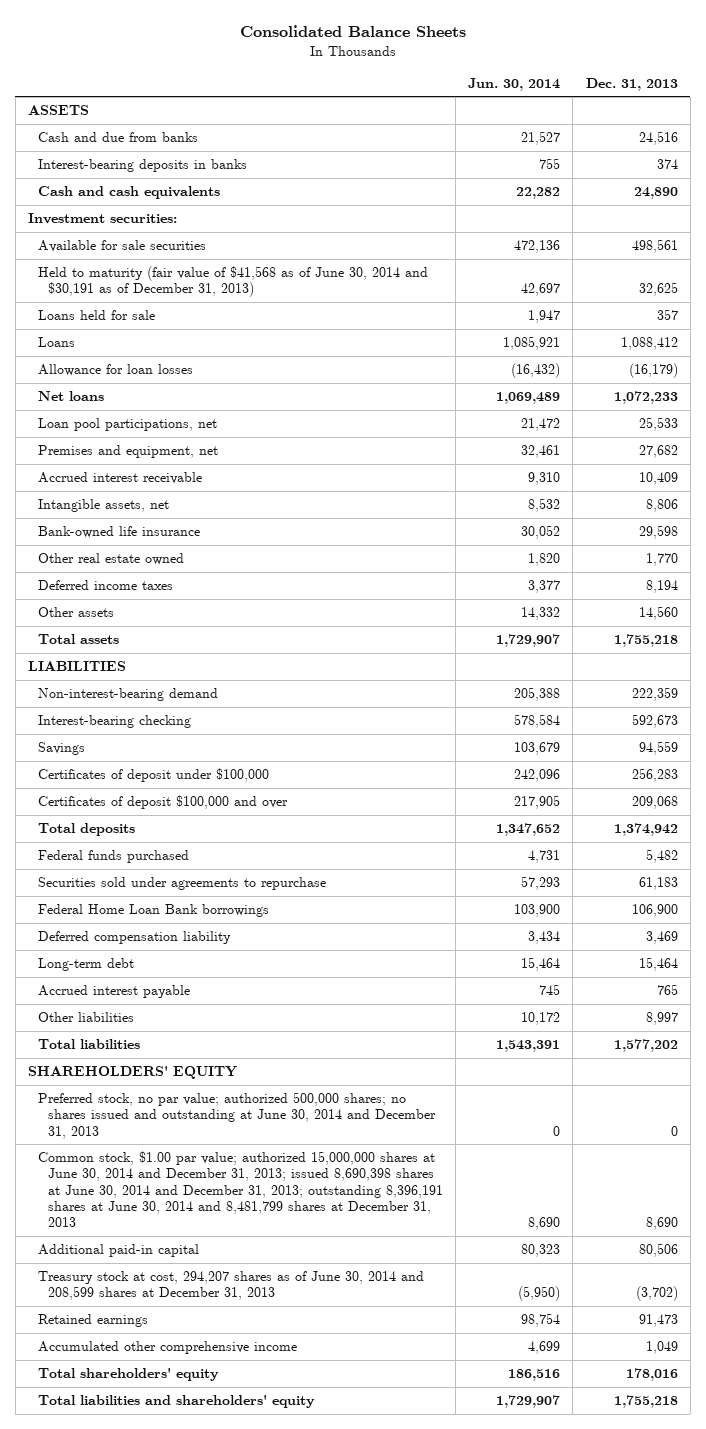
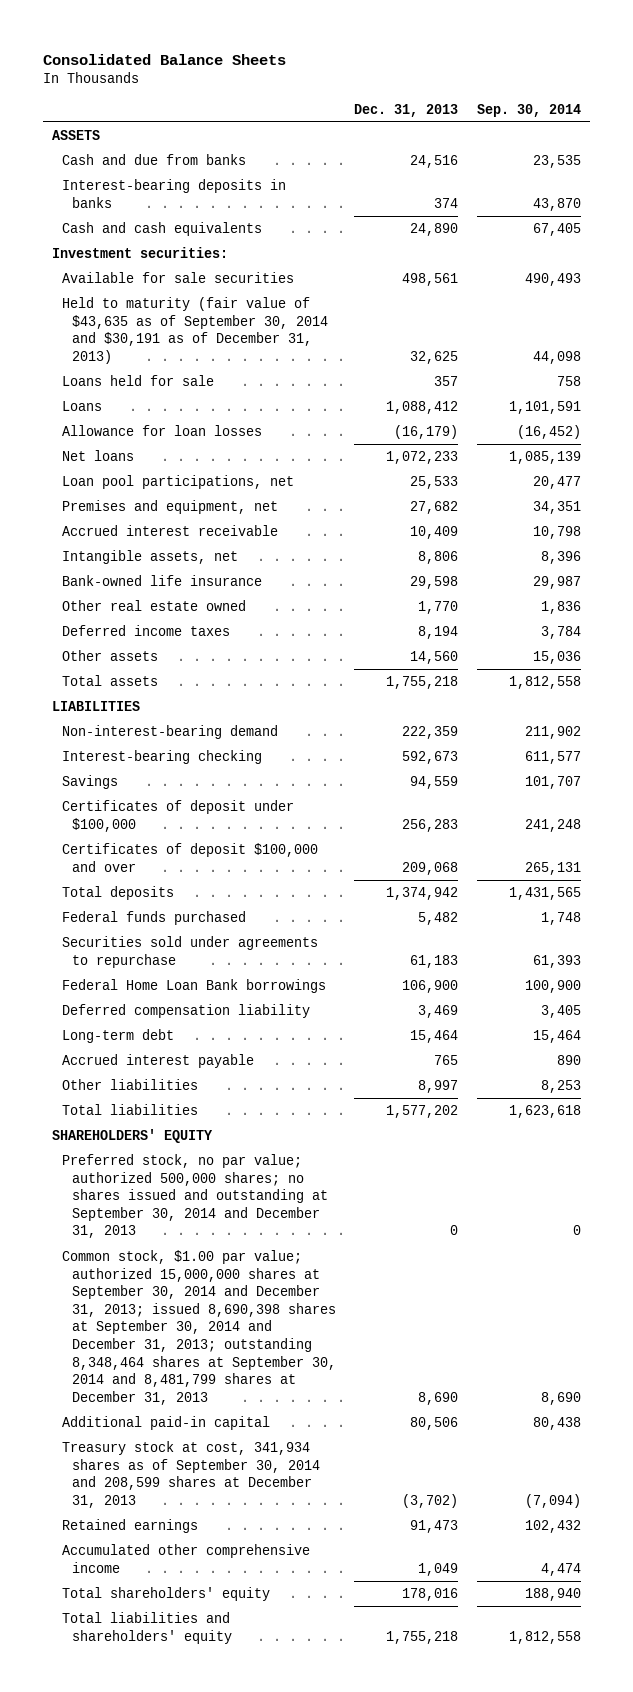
- | Jun. 30, 2014 | Dec. 31, 2013
+ | Dec. 31, 2013 | Sep. 30, 2014
- Held to maturity (fair value of $41,568 as of June 30, 2014 and $30,191 as of December 31, 2013) | 42,697 | 32,625
+ Held to maturity (fair value of $43,635 as of September 30, 2014 and $30,191 as of December 31, 2013) | 32,625 | 44,098
- Preferred stock, no par value; authorized 500,000 shares; no shares issued and outstanding at June 30, 2014 and December 31, 2013 | 0 | 0
- Common stock, $1.00 par value; authorized 15,000,000 shares at June 30, 2014 and December 31, 2013; issued 8,690,398 shares at June 30, 2014 and December 31, 2013; outstanding 8,396,191 shares at June 30, 2014 and 8,481,799 shares at December 31, 2013 | 8,690 | 8,690
+ Preferred stock, no par value; authorized 500,000 shares; no shares issued and outstanding at September 30, 2014 and December 31, 2013 | 0 | 0
+ Common stock, $1.00 par value; authorized 15,000,000 shares at September 30, 2014 and December 31, 2013; issued 8,690,398 shares at September 30, 2014 and December 31, 2013; outstanding 8,348,464 shares at September 30, 2014 and 8,481,799 shares at December 31, 2013 | 8,690 | 8,690
- Treasury stock at cost, 294,207 shares as of June 30, 2014 and 208,599 shares at December 31, 2013 | (5,950) | (3,702)
+ Treasury stock at cost, 341,934 shares as of September 30, 2014 and 208,599 shares at December 31, 2013 | (3,702) | (7,094)

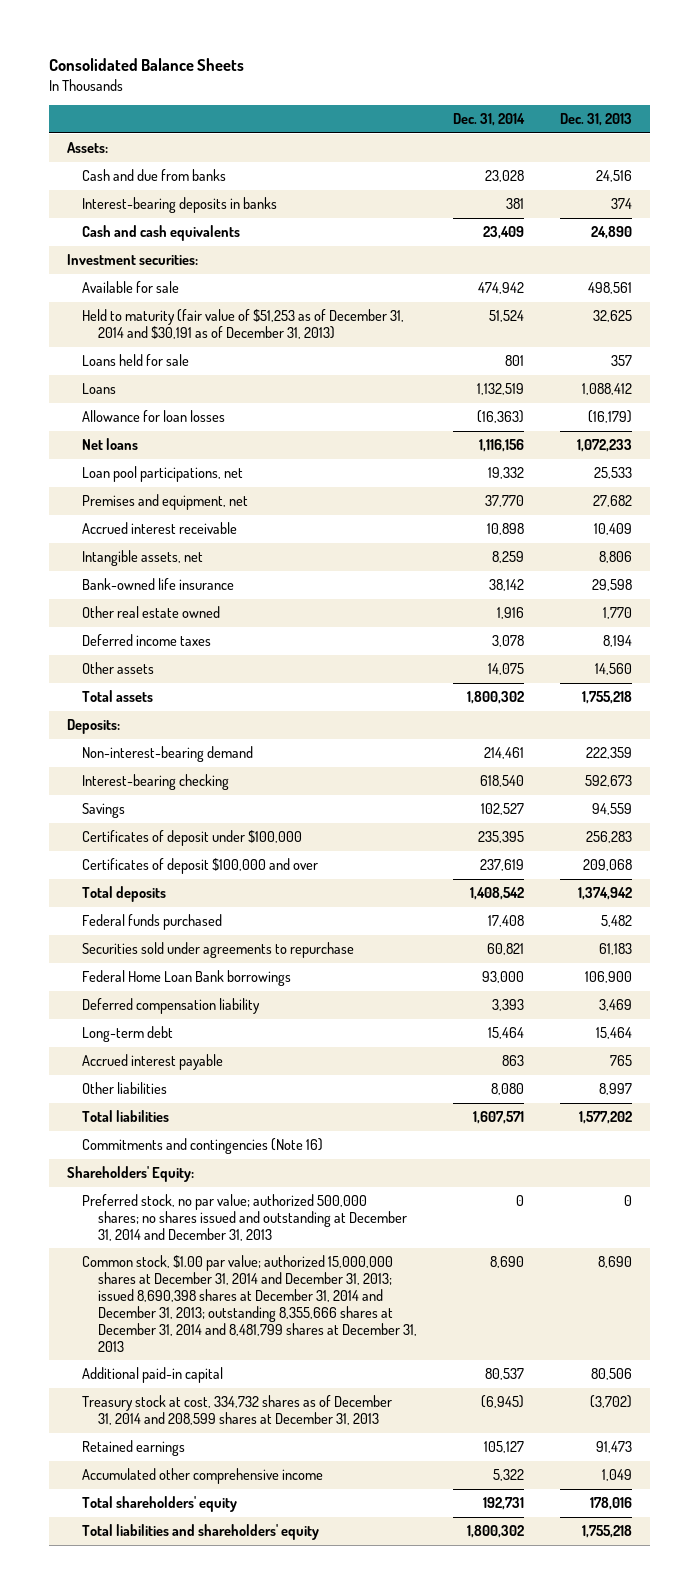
- | Dec. 31, 2013 | Sep. 30, 2014
+ | Dec. 31, 2014 | Dec. 31, 2013
- ASSETS
+ Assets:
- Available for sale securities | 498,561 | 490,493
- Held to maturity (fair value of $43,635 as of September 30, 2014 and $30,191 as of December 31, 2013) | 32,625 | 44,098
+ Available for sale | 474,942 | 498,561
+ Held to maturity (fair value of $51,253 as of December 31, 2014 and $30,191 as of December 31, 2013) | 51,524 | 32,625
- LIABILITIES
+ Deposits:
- SHAREHOLDERS' EQUITY
- Preferred stock, no par value; authorized 500,000 shares; no shares issued and outstanding at September 30, 2014 and December 31, 2013 | 0 | 0
- Common stock, $1.00 par value; authorized 15,000,000 shares at September 30, 2014 and December 31, 2013; issued 8,690,398 shares at September 30, 2014 and December 31, 2013; outstanding 8,348,464 shares at September 30, 2014 and 8,481,799 shares at December 31, 2013 | 8,690 | 8,690
+ Commitments and contingencies (Note 16)
+ Shareholders' Equity:
+ Preferred stock, no par value; authorized 500,000 shares; no shares issued and outstanding at December 31, 2014 and December 31, 2013 | 0 | 0
+ Common stock, $1.00 par value; authorized 15,000,000 shares at December 31, 2014 and December 31, 2013; issued 8,690,398 shares at December 31, 2014 and December 31, 2013; outstanding 8,355,666 shares at December 31, 2014 and 8,481,799 shares at December 31, 2013 | 8,690 | 8,690
- Treasury stock at cost, 341,934 shares as of September 30, 2014 and 208,599 shares at December 31, 2013 | (3,702) | (7,094)
+ Treasury stock at cost, 334,732 shares as of December 31, 2014 and 208,599 shares at December 31, 2013 | (6,945) | (3,702)

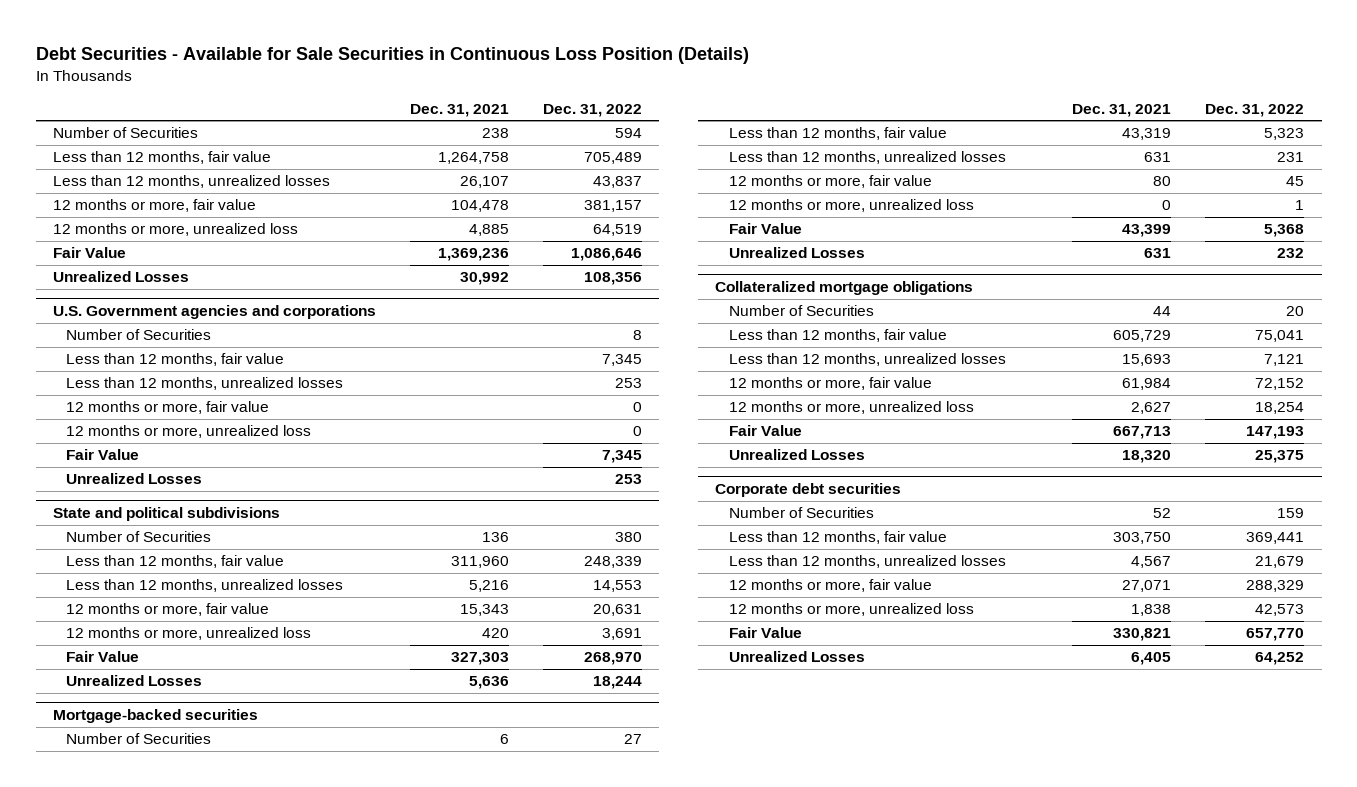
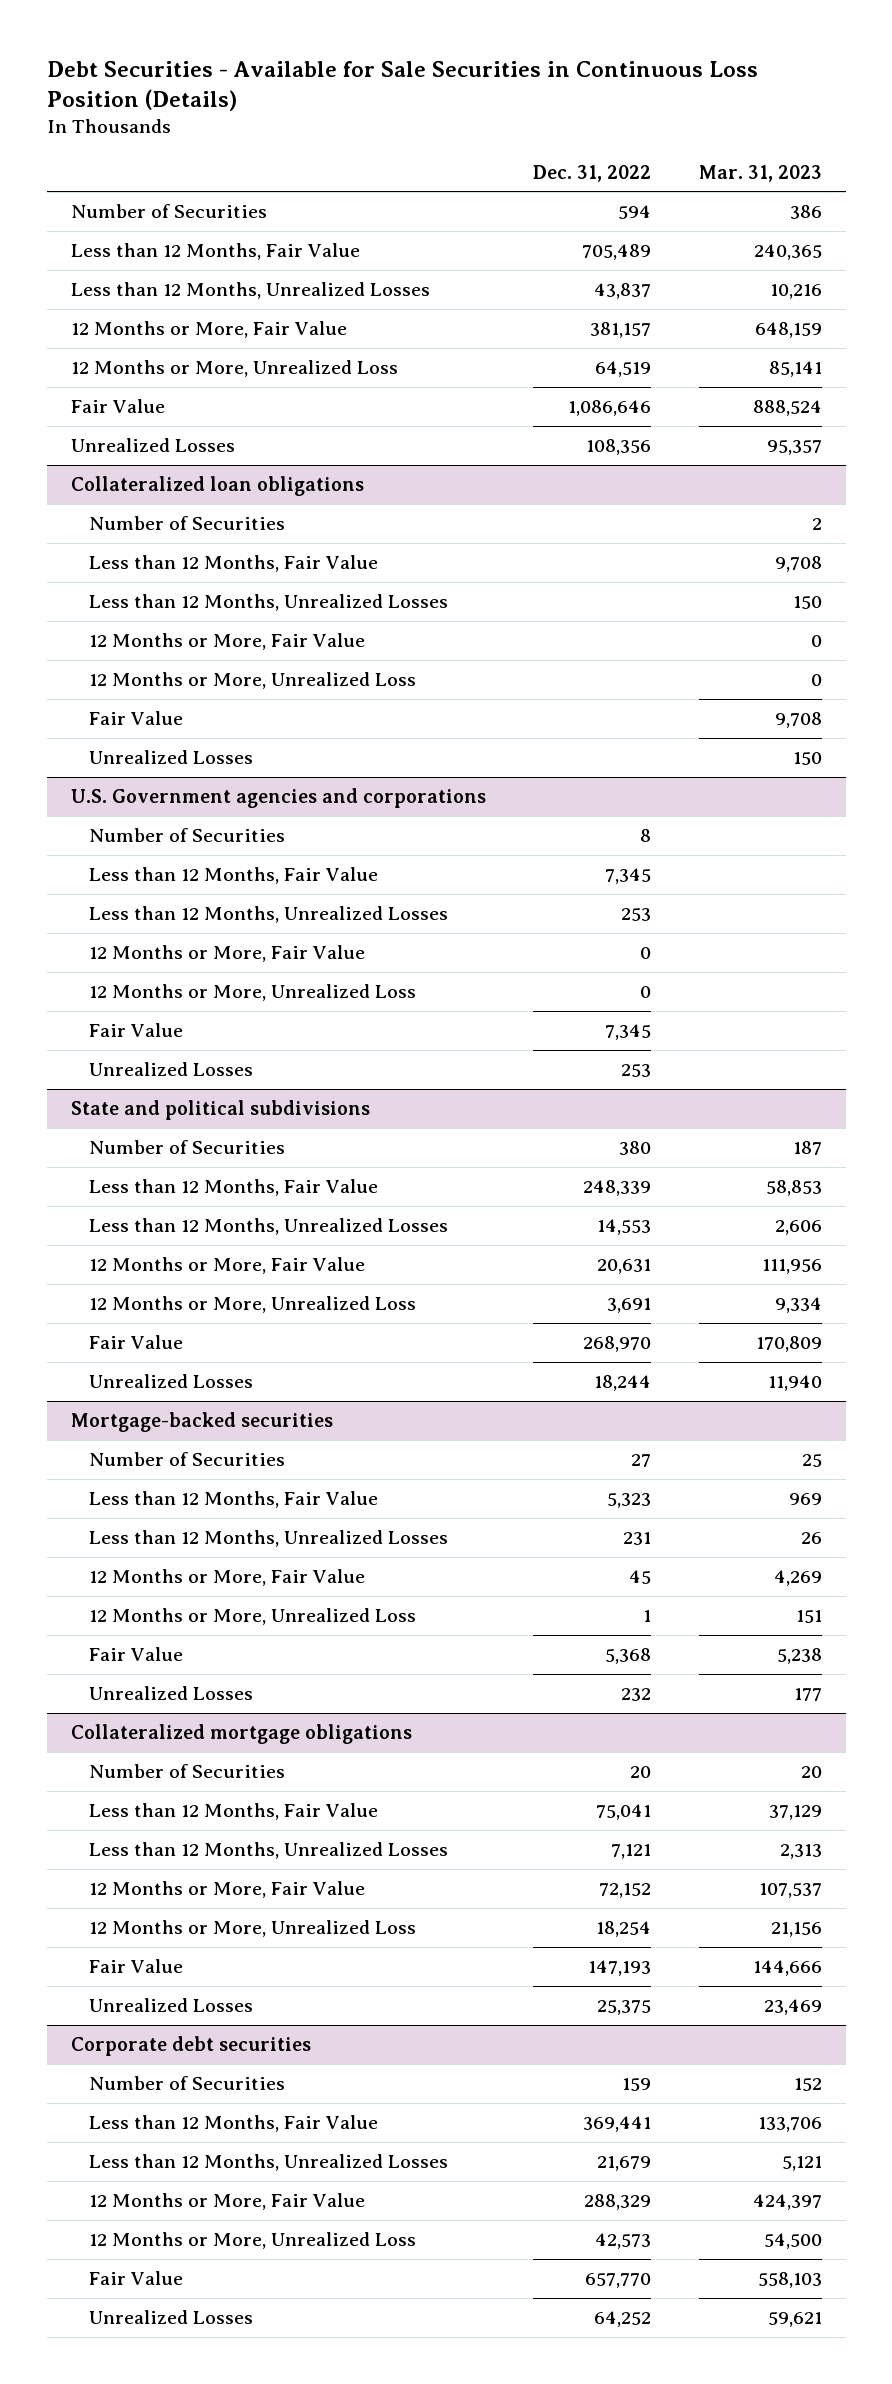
- | Dec. 31, 2021 | Dec. 31, 2022
+ | Dec. 31, 2022 | Mar. 31, 2023
- Less than 12 months, fair value | 1,264,758 | 705,489
- Less than 12 months, unrealized losses | 26,107 | 43,837
- 12 months or more, fair value | 104,478 | 381,157
- 12 months or more, unrealized loss | 4,885 | 64,519
+ Less than 12 Months, Fair Value | 705,489 | 240,365
+ Less than 12 Months, Unrealized Losses | 43,837 | 10,216
+ 12 Months or More, Fair Value | 381,157 | 648,159
+ 12 Months or More, Unrealized Loss | 64,519 | 85,141
+ Collateralized loan obligations
+ Number of Securities | | 2
+ Less than 12 Months, Fair Value | | 9,708
+ Less than 12 Months, Unrealized Losses | | 150
+ 12 Months or More, Fair Value | | 0
+ 12 Months or More, Unrealized Loss | | 0
+ Fair Value | | 9,708
+ Unrealized Losses | | 150
@ U.S. Government agencies and corporations
- Less than 12 months, fair value | | 7,345
- Less than 12 months, unrealized losses | | 253
- 12 months or more, fair value | | 0
- 12 months or more, unrealized loss | | 0
+ Less than 12 Months, Fair Value | 7,345 |
+ Less than 12 Months, Unrealized Losses | 253 |
+ 12 Months or More, Fair Value | 0 |
+ 12 Months or More, Unrealized Loss | 0 |
@ State and political subdivisions
- Less than 12 months, fair value | 311,960 | 248,339
- Less than 12 months, unrealized losses | 5,216 | 14,553
- 12 months or more, fair value | 15,343 | 20,631
- 12 months or more, unrealized loss | 420 | 3,691
+ Less than 12 Months, Fair Value | 248,339 | 58,853
+ Less than 12 Months, Unrealized Losses | 14,553 | 2,606
+ 12 Months or More, Fair Value | 20,631 | 111,956
+ 12 Months or More, Unrealized Loss | 3,691 | 9,334
@ Mortgage-backed securities
- Less than 12 months, fair value | 43,319 | 5,323
- Less than 12 months, unrealized losses | 631 | 231
- 12 months or more, fair value | 80 | 45
- 12 months or more, unrealized loss | 0 | 1
+ Less than 12 Months, Fair Value | 5,323 | 969
+ Less than 12 Months, Unrealized Losses | 231 | 26
+ 12 Months or More, Fair Value | 45 | 4,269
+ 12 Months or More, Unrealized Loss | 1 | 151
@ Collateralized mortgage obligations
- Less than 12 months, fair value | 605,729 | 75,041
- Less than 12 months, unrealized losses | 15,693 | 7,121
- 12 months or more, fair value | 61,984 | 72,152
- 12 months or more, unrealized loss | 2,627 | 18,254
+ Less than 12 Months, Fair Value | 75,041 | 37,129
+ Less than 12 Months, Unrealized Losses | 7,121 | 2,313
+ 12 Months or More, Fair Value | 72,152 | 107,537
+ 12 Months or More, Unrealized Loss | 18,254 | 21,156
@ Corporate debt securities
- Less than 12 months, fair value | 303,750 | 369,441
- Less than 12 months, unrealized losses | 4,567 | 21,679
- 12 months or more, fair value | 27,071 | 288,329
- 12 months or more, unrealized loss | 1,838 | 42,573
+ Less than 12 Months, Fair Value | 369,441 | 133,706
+ Less than 12 Months, Unrealized Losses | 21,679 | 5,121
+ 12 Months or More, Fair Value | 288,329 | 424,397
+ 12 Months or More, Unrealized Loss | 42,573 | 54,500

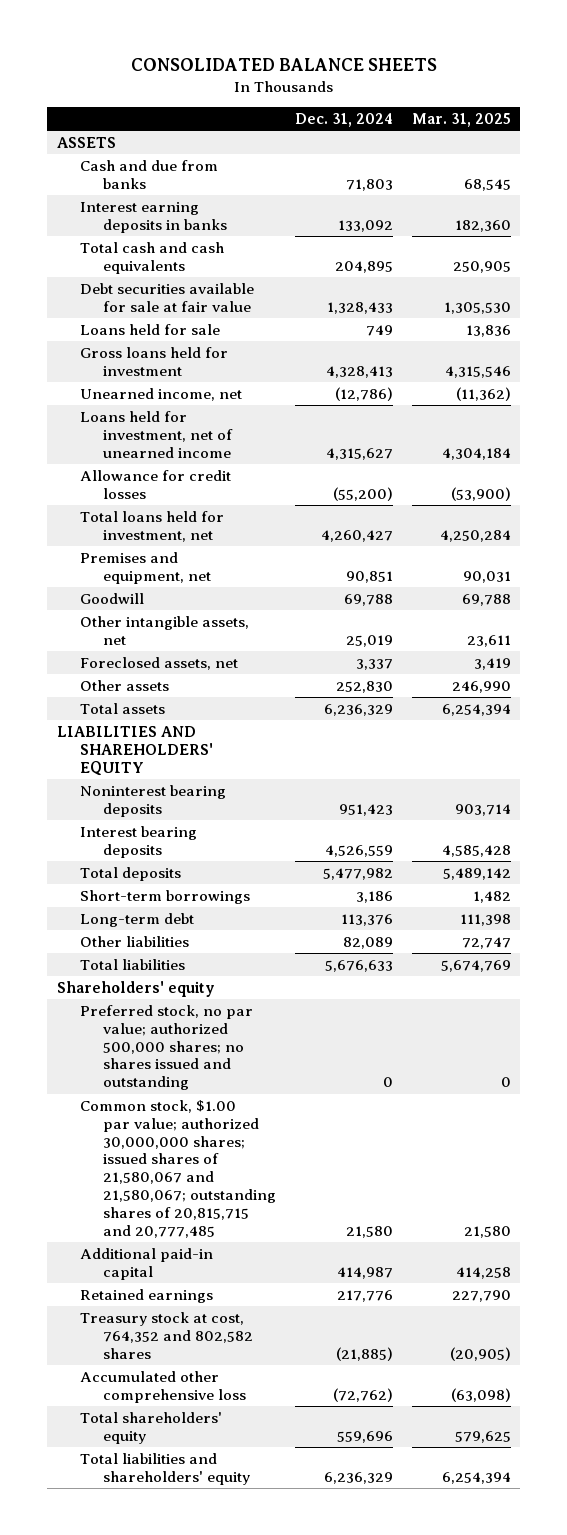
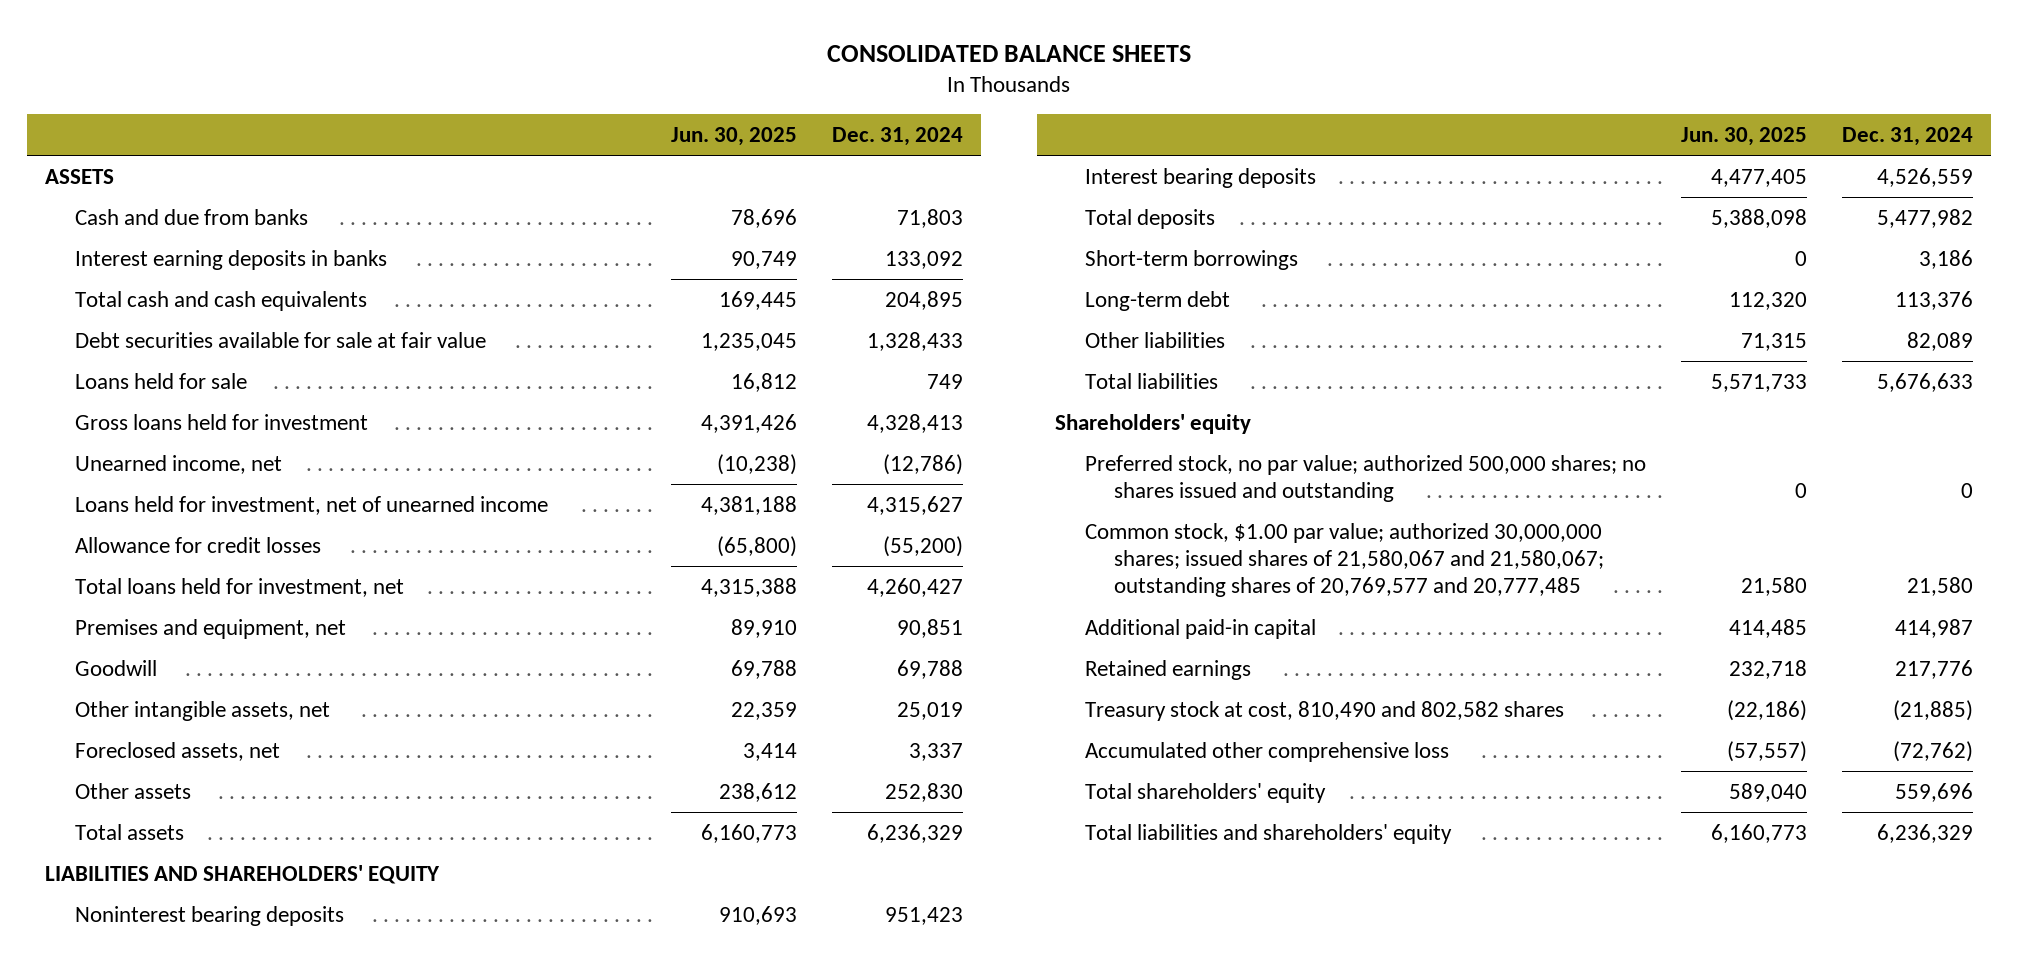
- | Dec. 31, 2024 | Mar. 31, 2025
+ | Jun. 30, 2025 | Dec. 31, 2024
- Common stock, $1.00 par value; authorized 30,000,000 shares; issued shares of 21,580,067 and 21,580,067; outstanding shares of 20,815,715 and 20,777,485 | 21,580 | 21,580
+ Common stock, $1.00 par value; authorized 30,000,000 shares; issued shares of 21,580,067 and 21,580,067; outstanding shares of 20,769,577 and 20,777,485 | 21,580 | 21,580
- Treasury stock at cost, 764,352 and 802,582 shares | (21,885) | (20,905)
+ Treasury stock at cost, 810,490 and 802,582 shares | (22,186) | (21,885)

